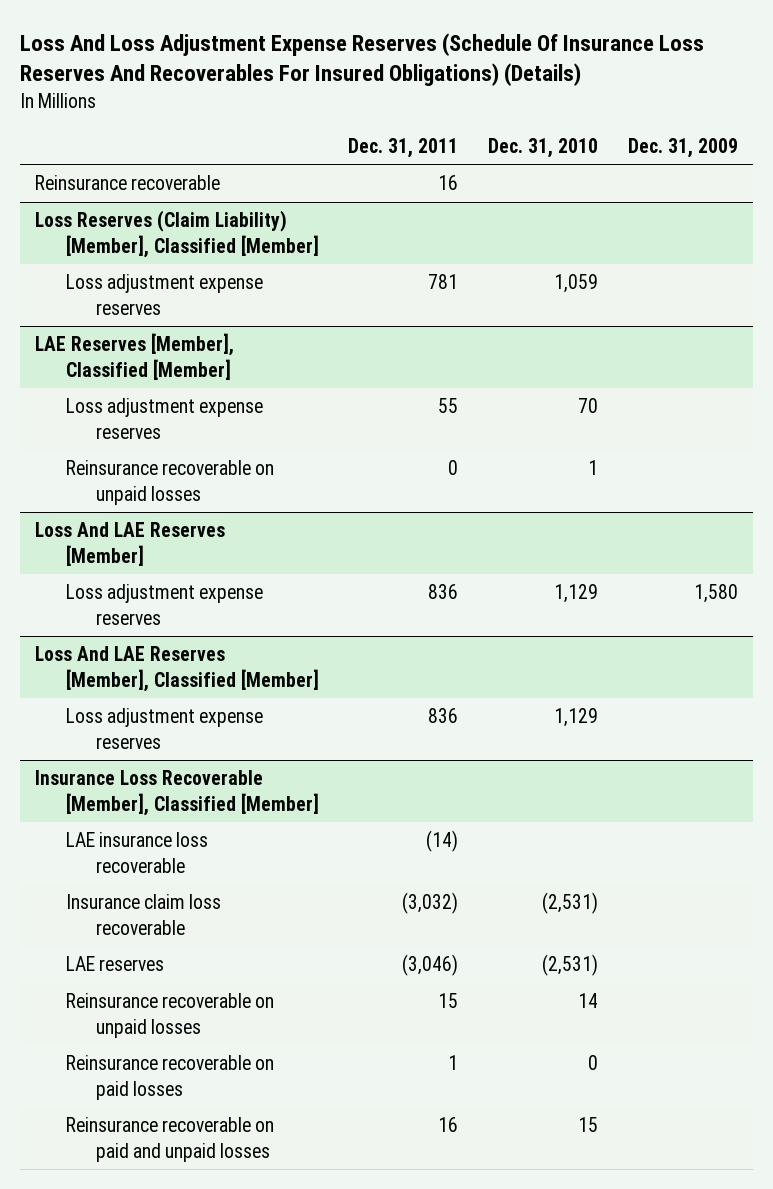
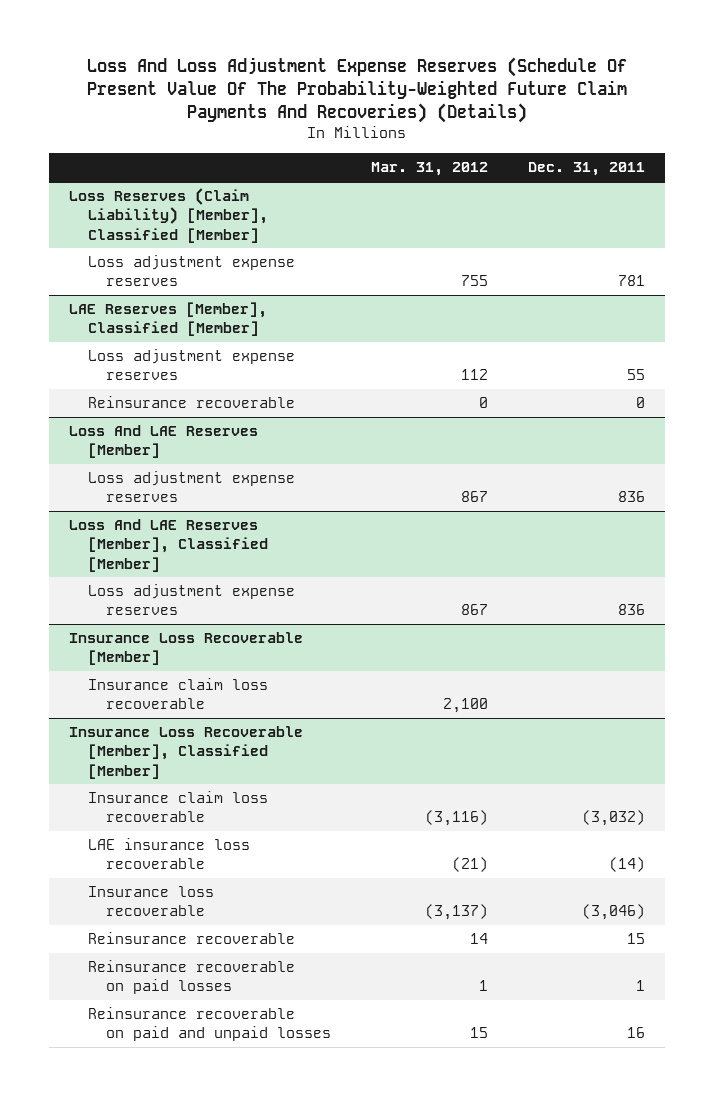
- Loss And Loss Adjustment Expense Reserves (Schedule Of Insurance Loss Reserves And Recoverables For Insured Obligations) (Details)
+ Loss And Loss Adjustment Expense Reserves (Schedule Of Present Value Of The Probability-Weighted Future Claim Payments And Recoveries) (Details)
- | Dec. 31, 2011 | Dec. 31, 2010 | Dec. 31, 2009
+ | Mar. 31, 2012 | Dec. 31, 2011
- Reinsurance recoverable | 16 | |
@ LAE Reserves [Member], Classified [Member]
- Reinsurance recoverable on unpaid losses | 0 | 1 |
+ Reinsurance recoverable | 0 | 0
+ Insurance Loss Recoverable [Member]
+ Insurance claim loss recoverable | 2,100 |
@ Insurance Loss Recoverable [Member], Classified [Member]
- LAE reserves | (3,046) | (2,531) |
- Reinsurance recoverable on unpaid losses | 15 | 14 |
moved down: LAE insurance loss recoverable | (21) | (14)
+ Insurance loss recoverable | (3,137) | (3,046)
+ Reinsurance recoverable | 14 | 15

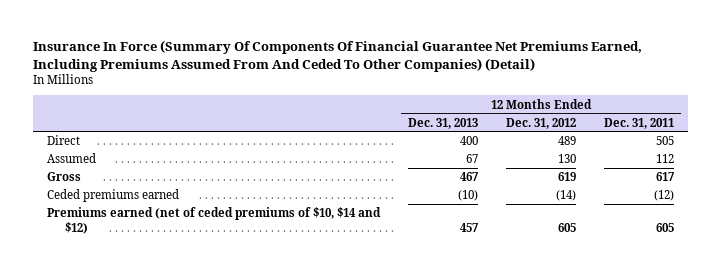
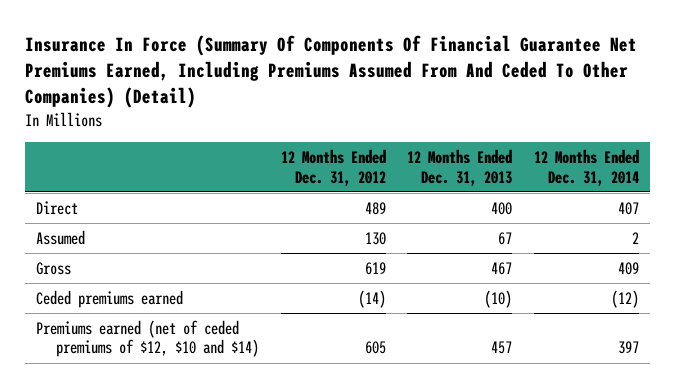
- | 12 Months Ended Dec. 31, 2013 | 12 Months Ended Dec. 31, 2012 | 12 Months Ended Dec. 31, 2011
+ | 12 Months Ended Dec. 31, 2012 | 12 Months Ended Dec. 31, 2013 | 12 Months Ended Dec. 31, 2014
- Premiums earned (net of ceded premiums of $10, $14 and $12) | 457 | 605 | 605
+ Premiums earned (net of ceded premiums of $12, $10 and $14) | 605 | 457 | 397

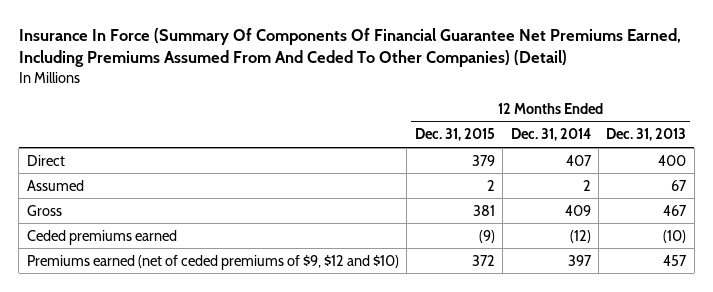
- | 12 Months Ended Dec. 31, 2012 | 12 Months Ended Dec. 31, 2013 | 12 Months Ended Dec. 31, 2014
+ | 12 Months Ended Dec. 31, 2015 | 12 Months Ended Dec. 31, 2014 | 12 Months Ended Dec. 31, 2013
- Premiums earned (net of ceded premiums of $12, $10 and $14) | 605 | 457 | 397
+ Premiums earned (net of ceded premiums of $9, $12 and $10) | 372 | 397 | 457

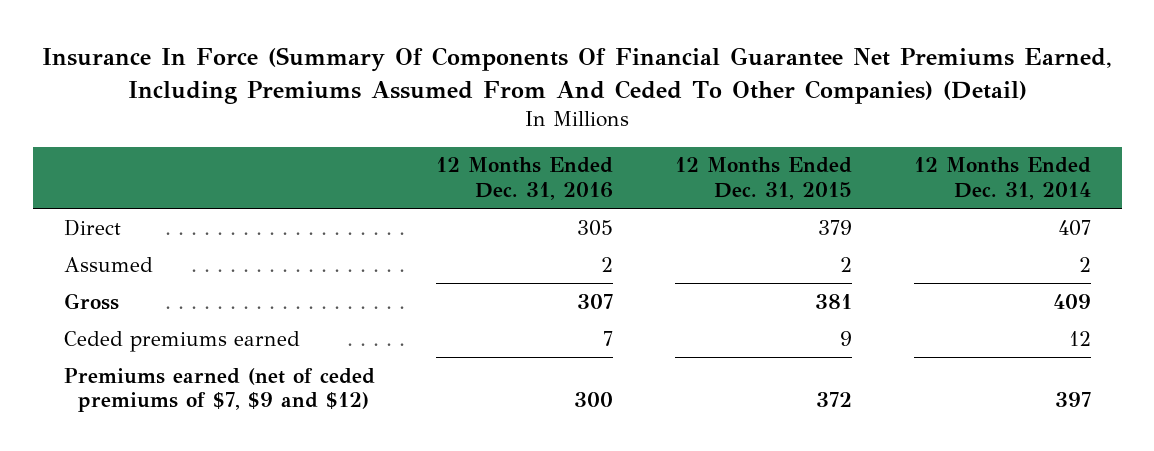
- | 12 Months Ended Dec. 31, 2015 | 12 Months Ended Dec. 31, 2014 | 12 Months Ended Dec. 31, 2013
+ | 12 Months Ended Dec. 31, 2016 | 12 Months Ended Dec. 31, 2015 | 12 Months Ended Dec. 31, 2014
- Ceded premiums earned | (9) | (12) | (10)
- Premiums earned (net of ceded premiums of $9, $12 and $10) | 372 | 397 | 457
+ Ceded premiums earned | 7 | 9 | 12
+ Premiums earned (net of ceded premiums of $7, $9 and $12) | 300 | 372 | 397

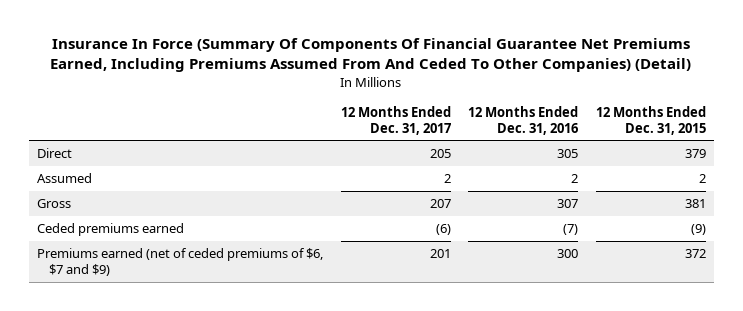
- | 12 Months Ended Dec. 31, 2016 | 12 Months Ended Dec. 31, 2015 | 12 Months Ended Dec. 31, 2014
+ | 12 Months Ended Dec. 31, 2017 | 12 Months Ended Dec. 31, 2016 | 12 Months Ended Dec. 31, 2015
- Ceded premiums earned | 7 | 9 | 12
- Premiums earned (net of ceded premiums of $7, $9 and $12) | 300 | 372 | 397
+ Ceded premiums earned | (6) | (7) | (9)
+ Premiums earned (net of ceded premiums of $6, $7 and $9) | 201 | 300 | 372

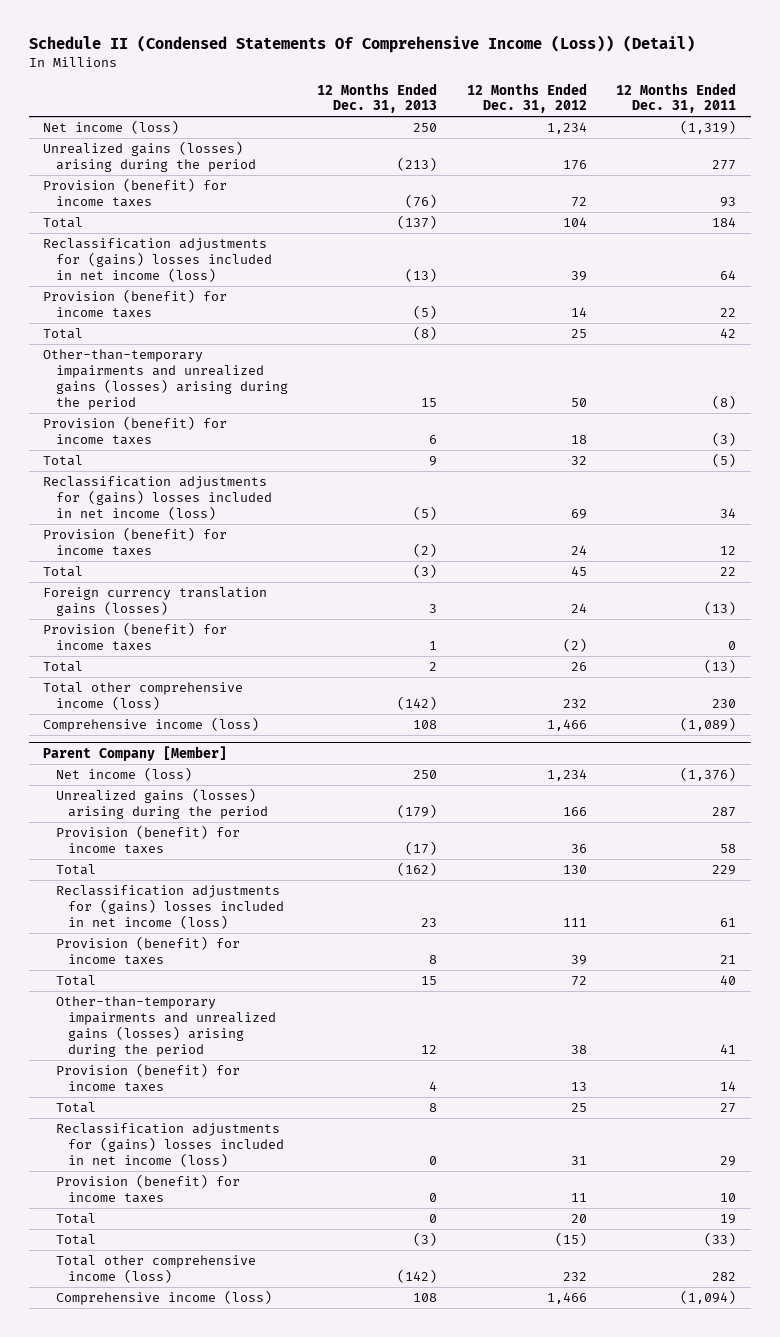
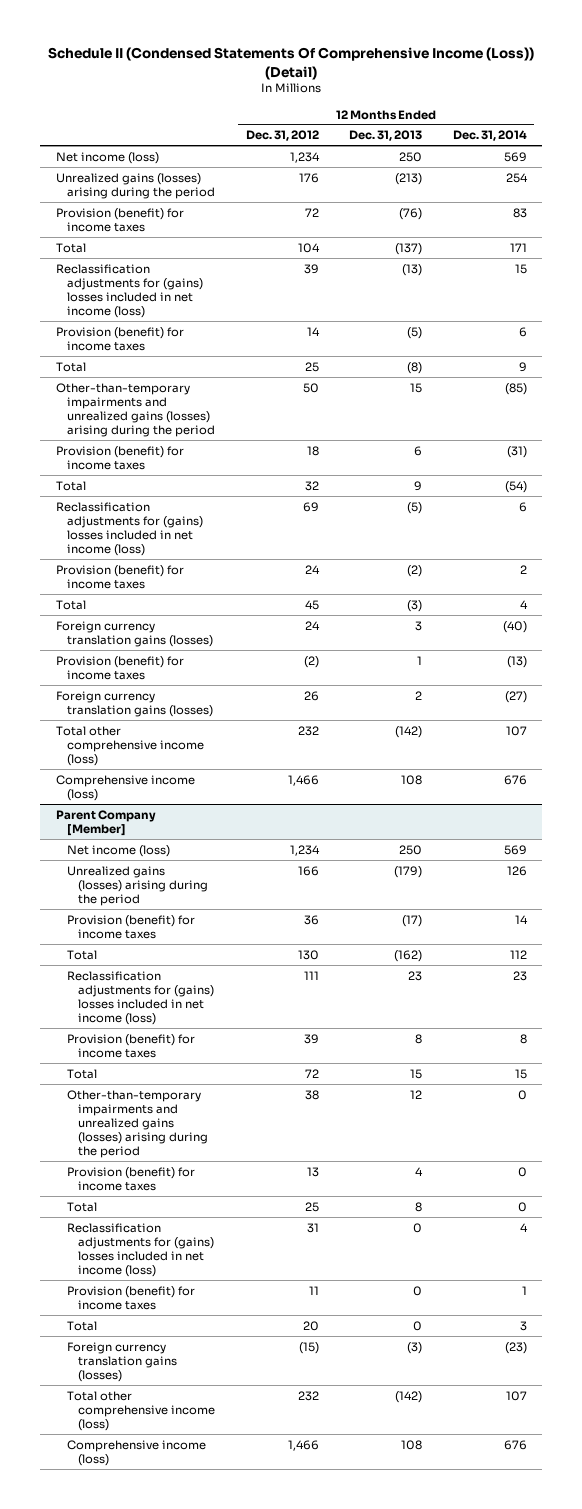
- | 12 Months Ended Dec. 31, 2013 | 12 Months Ended Dec. 31, 2012 | 12 Months Ended Dec. 31, 2011
+ | 12 Months Ended Dec. 31, 2012 | 12 Months Ended Dec. 31, 2013 | 12 Months Ended Dec. 31, 2014
- Total | 2 | 26 | (13)
+ Foreign currency translation gains (losses) | 26 | 2 | (27)
@ Parent Company [Member]
- Total | (3) | (15) | (33)
+ Foreign currency translation gains (losses) | (15) | (3) | (23)

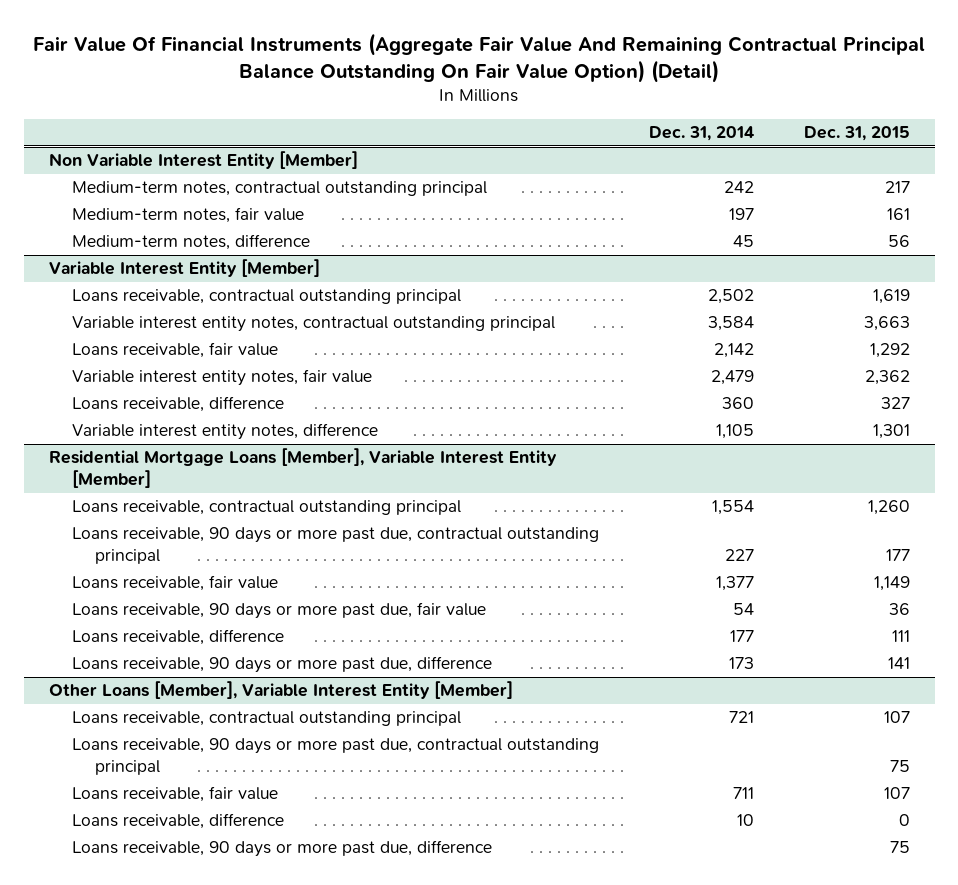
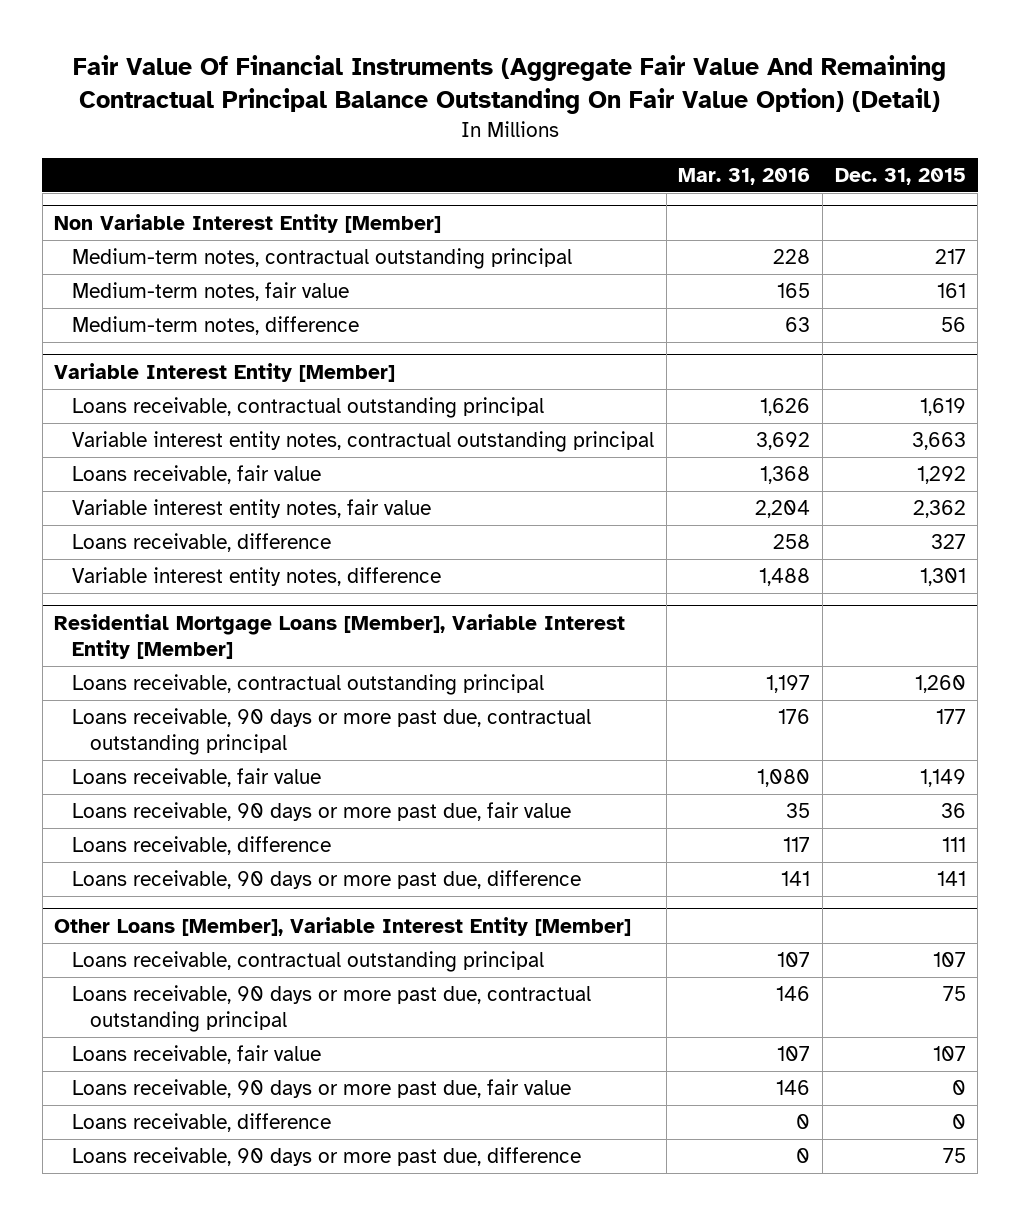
- | Dec. 31, 2014 | Dec. 31, 2015
+ | Mar. 31, 2016 | Dec. 31, 2015
@ Other Loans [Member], Variable Interest Entity [Member]
+ Loans receivable, 90 days or more past due, fair value | 146 | 0

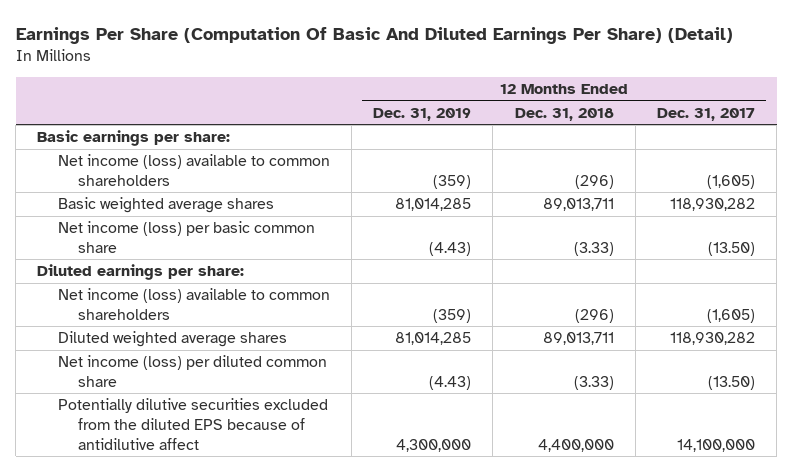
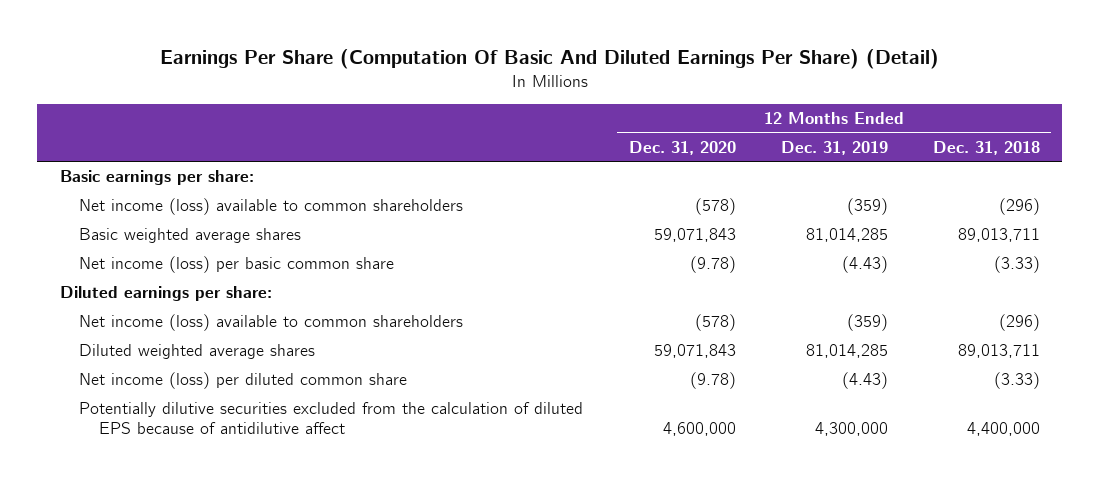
- | 12 Months Ended Dec. 31, 2019 | 12 Months Ended Dec. 31, 2018 | 12 Months Ended Dec. 31, 2017
+ | 12 Months Ended Dec. 31, 2020 | 12 Months Ended Dec. 31, 2019 | 12 Months Ended Dec. 31, 2018
- Potentially dilutive securities excluded from the diluted EPS because of antidilutive affect | 4,300,000 | 4,400,000 | 14,100,000
+ Potentially dilutive securities excluded from the calculation of diluted EPS because of antidilutive affect | 4,600,000 | 4,300,000 | 4,400,000

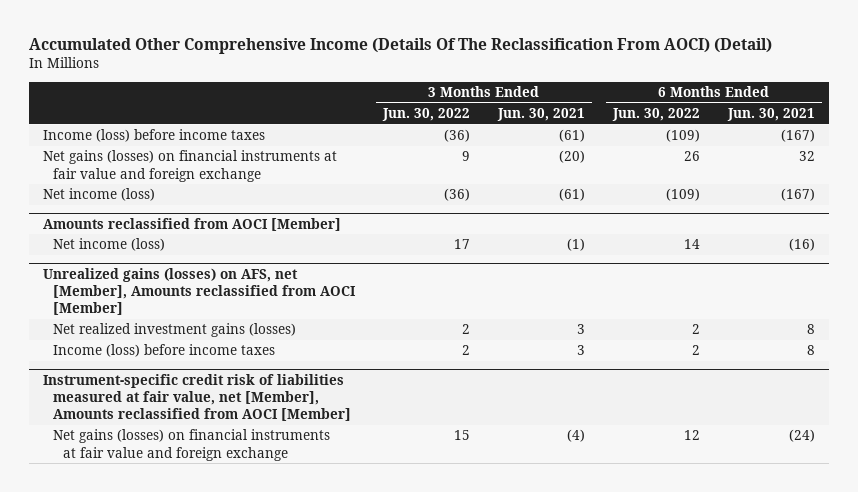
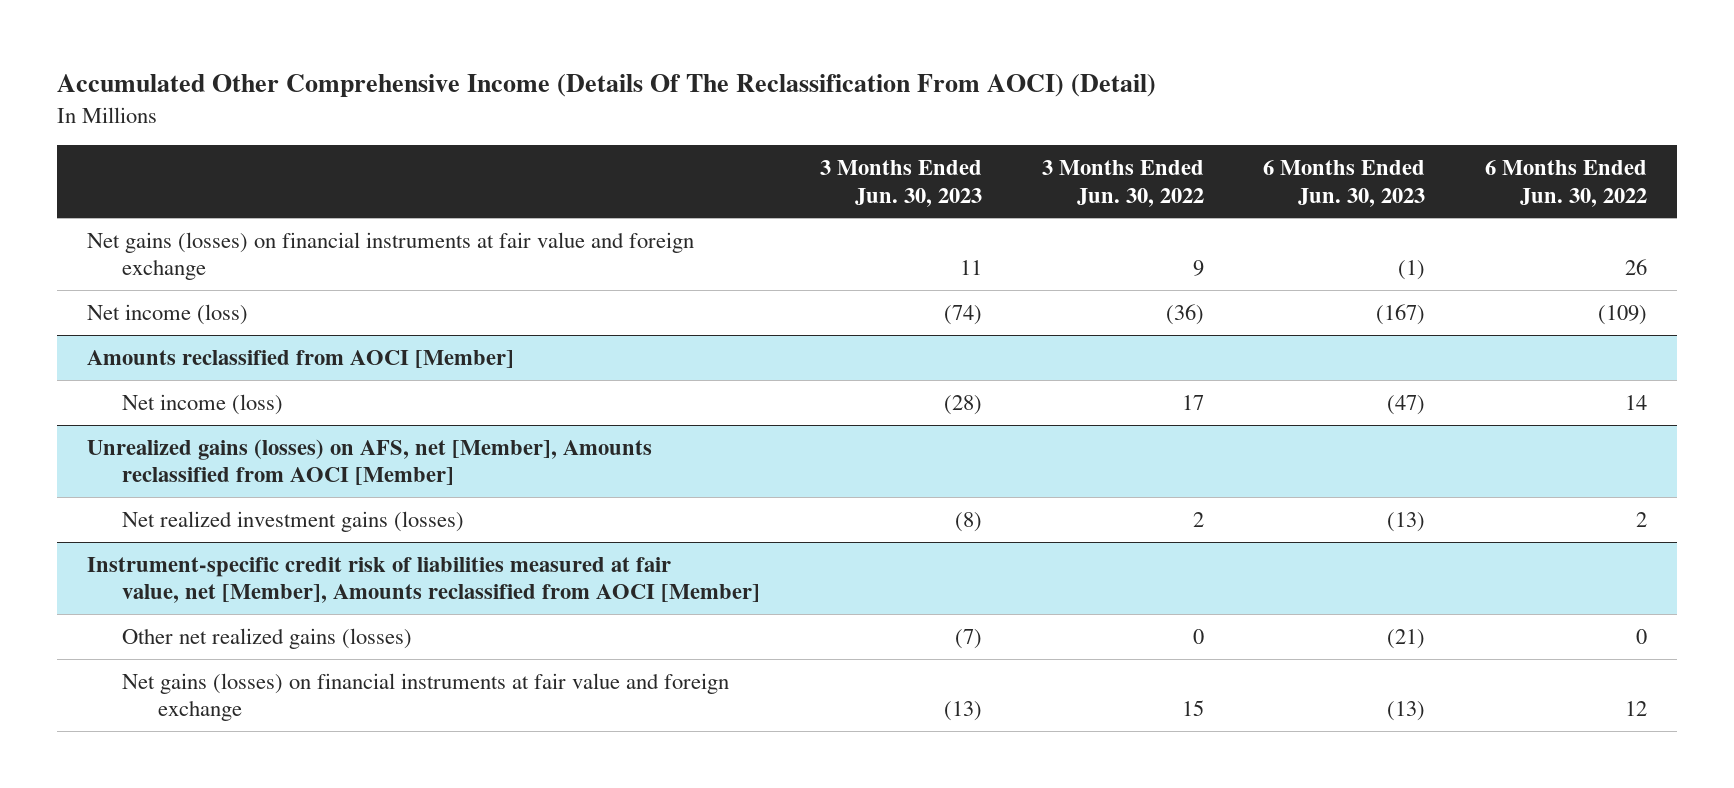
- | 3 Months Ended Jun. 30, 2022 | 3 Months Ended Jun. 30, 2021 | 6 Months Ended Jun. 30, 2022 | 6 Months Ended Jun. 30, 2021
+ | 3 Months Ended Jun. 30, 2023 | 3 Months Ended Jun. 30, 2022 | 6 Months Ended Jun. 30, 2023 | 6 Months Ended Jun. 30, 2022
- Income (loss) before income taxes | (36) | (61) | (109) | (167)
@ Unrealized gains (losses) on AFS, net [Member], Amounts reclassified from AOCI [Member]
- Income (loss) before income taxes | 2 | 3 | 2 | 8
@ Instrument-specific credit risk of liabilities measured at fair value, net [Member], Amounts reclassified from AOCI [Member]
+ Other net realized gains (losses) | (7) | 0 | (21) | 0

